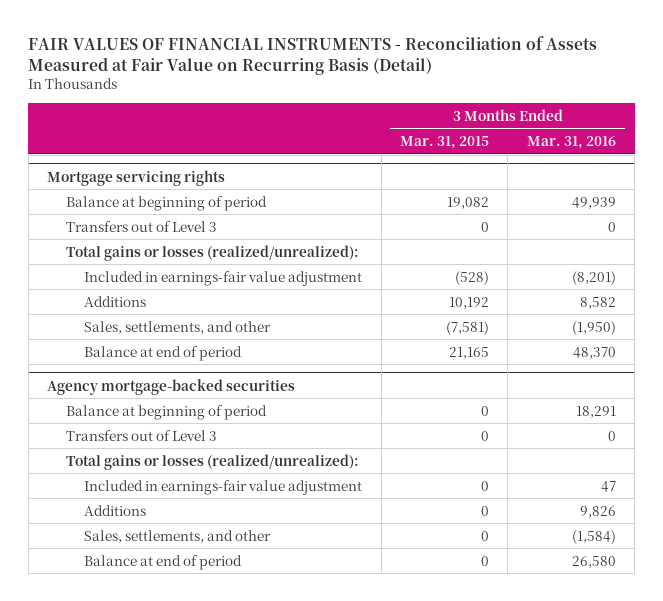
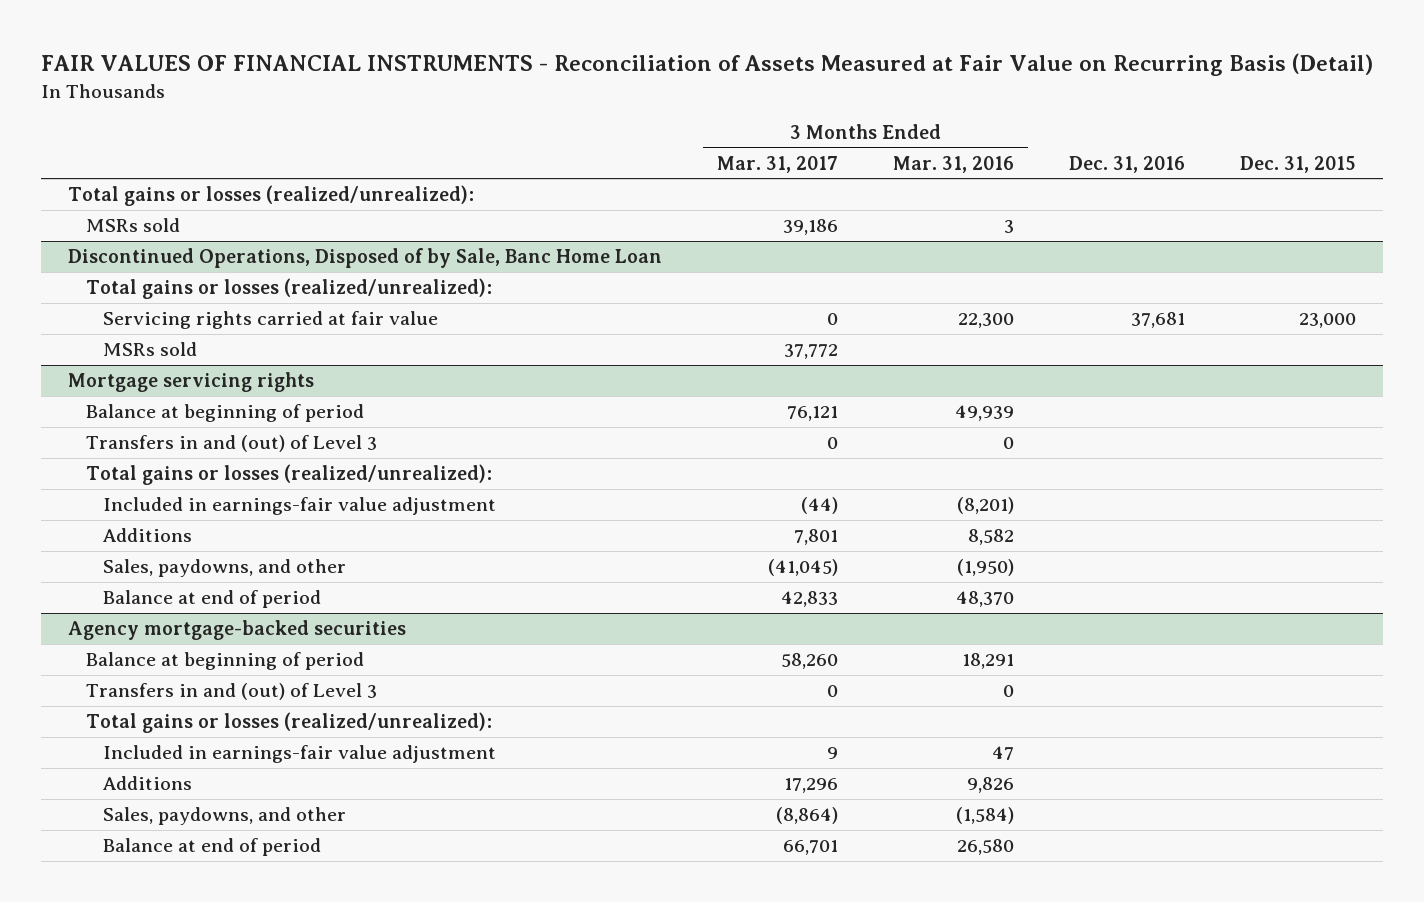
- | 3 Months Ended Mar. 31, 2015 | 3 Months Ended Mar. 31, 2016
+ | 3 Months Ended Mar. 31, 2017 | 3 Months Ended Mar. 31, 2016 | Dec. 31, 2016 | Dec. 31, 2015
+ Total gains or losses (realized/unrealized):
+ MSRs sold | 39,186 | 3 | |
+ Discontinued Operations, Disposed of by Sale, Banc Home Loan
+ Total gains or losses (realized/unrealized):
+ Servicing rights carried at fair value | 0 | 22,300 | 37,681 | 23,000
+ MSRs sold | 37,772 | | |
@ Mortgage servicing rights
- Transfers out of Level 3 | 0 | 0
+ Transfers in and (out) of Level 3 | 0 | 0 | |
- Sales, settlements, and other | (7,581) | (1,950)
+ Sales, paydowns, and other | (41,045) | (1,950) | |
@ Agency mortgage-backed securities
- Transfers out of Level 3 | 0 | 0
+ Transfers in and (out) of Level 3 | 0 | 0 | |
- Sales, settlements, and other | 0 | (1,584)
+ Sales, paydowns, and other | (8,864) | (1,584) | |

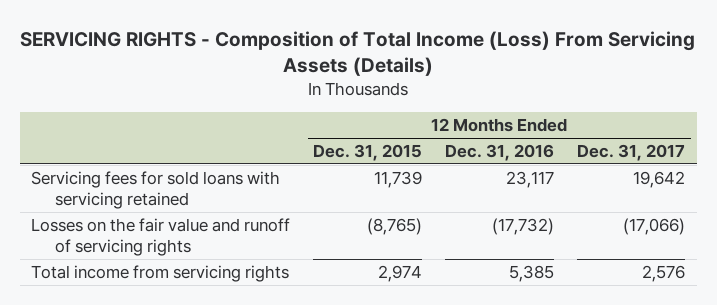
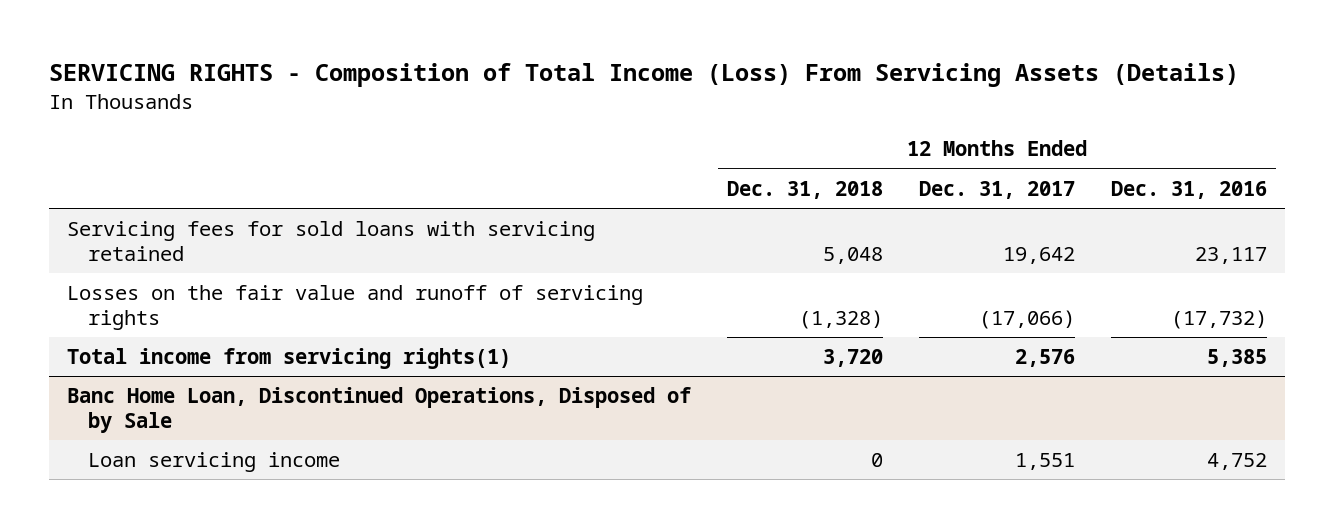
- | 12 Months Ended Dec. 31, 2015 | 12 Months Ended Dec. 31, 2016 | 12 Months Ended Dec. 31, 2017
+ | 12 Months Ended Dec. 31, 2018 | 12 Months Ended Dec. 31, 2017 | 12 Months Ended Dec. 31, 2016
- Total income from servicing rights | 2,974 | 5,385 | 2,576
+ Total income from servicing rights(1) | 3,720 | 2,576 | 5,385
+ Banc Home Loan, Discontinued Operations, Disposed of by Sale
+ Loan servicing income | 0 | 1,551 | 4,752

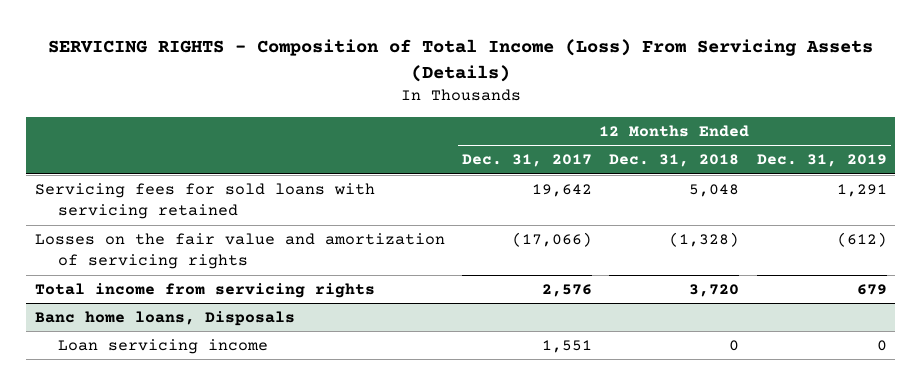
- | 12 Months Ended Dec. 31, 2018 | 12 Months Ended Dec. 31, 2017 | 12 Months Ended Dec. 31, 2016
+ | 12 Months Ended Dec. 31, 2017 | 12 Months Ended Dec. 31, 2018 | 12 Months Ended Dec. 31, 2019
- Losses on the fair value and runoff of servicing rights | (1,328) | (17,066) | (17,732)
- Total income from servicing rights(1) | 3,720 | 2,576 | 5,385
- Banc Home Loan, Discontinued Operations, Disposed of by Sale
+ Losses on the fair value and amortization of servicing rights | (17,066) | (1,328) | (612)
+ Total income from servicing rights | 2,576 | 3,720 | 679
+ Banc home loans, Disposals

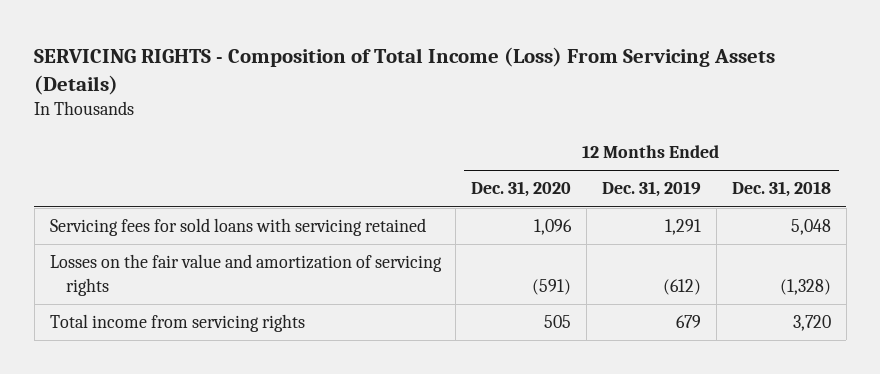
- | 12 Months Ended Dec. 31, 2017 | 12 Months Ended Dec. 31, 2018 | 12 Months Ended Dec. 31, 2019
+ | 12 Months Ended Dec. 31, 2020 | 12 Months Ended Dec. 31, 2019 | 12 Months Ended Dec. 31, 2018
- Banc home loans, Disposals
- Loan servicing income | 1,551 | 0 | 0

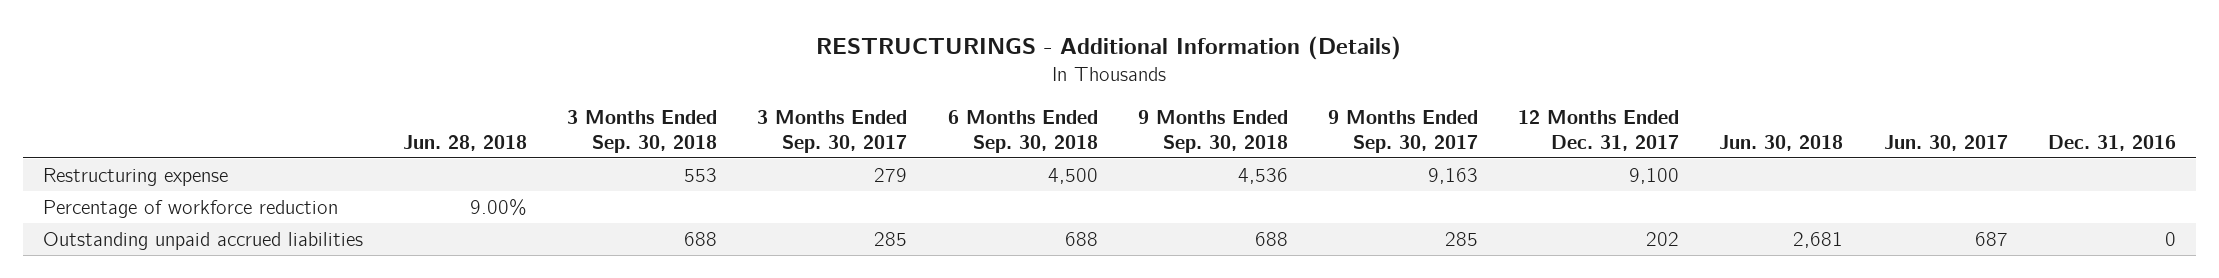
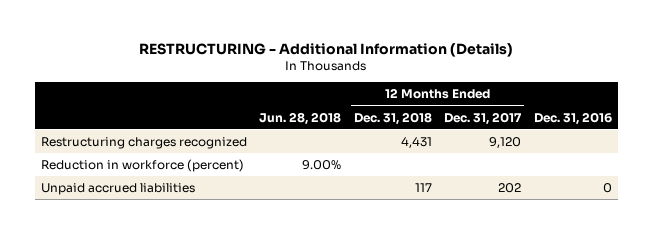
- RESTRUCTURINGS - Additional Information (Details)
+ RESTRUCTURING - Additional Information (Details)
- | Jun. 28, 2018 | 3 Months Ended Sep. 30, 2018 | 3 Months Ended Sep. 30, 2017 | 6 Months Ended Sep. 30, 2018 | 9 Months Ended Sep. 30, 2018 | 9 Months Ended Sep. 30, 2017 | 12 Months Ended Dec. 31, 2017 | Jun. 30, 2018 | Jun. 30, 2017 | Dec. 31, 2016
+ | Jun. 28, 2018 | 12 Months Ended Dec. 31, 2018 | 12 Months Ended Dec. 31, 2017 | Dec. 31, 2016
- Restructuring expense | | 553 | 279 | 4,500 | 4,536 | 9,163 | 9,100 | | |
- Percentage of workforce reduction | 9.00% | | | | | | | | |
- Outstanding unpaid accrued liabilities | | 688 | 285 | 688 | 688 | 285 | 202 | 2,681 | 687 | 0
+ Restructuring charges recognized | | 4,431 | 9,120 |
+ Reduction in workforce (percent) | 9.00% | | |
+ Unpaid accrued liabilities | | 117 | 202 | 0

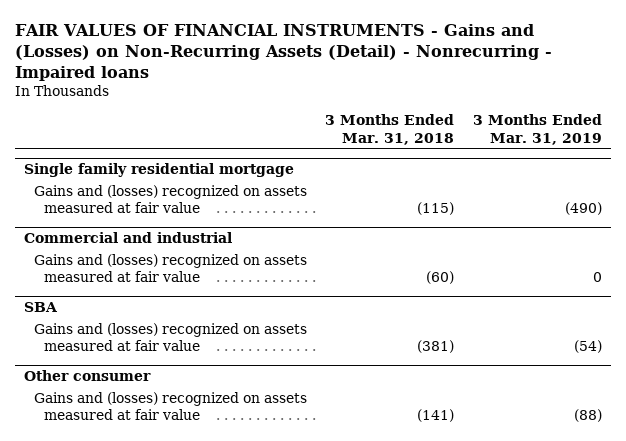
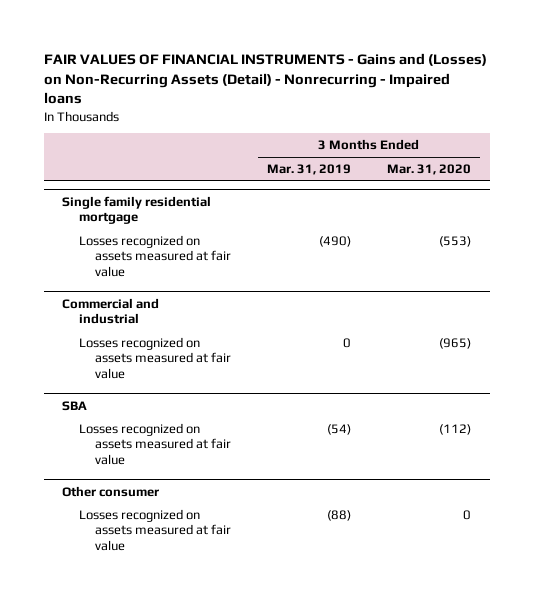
- | 3 Months Ended Mar. 31, 2018 | 3 Months Ended Mar. 31, 2019
+ | 3 Months Ended Mar. 31, 2019 | 3 Months Ended Mar. 31, 2020
@ Single family residential mortgage
- Gains and (losses) recognized on assets measured at fair value | (115) | (490)
+ Losses recognized on assets measured at fair value | (490) | (553)
@ Commercial and industrial
- Gains and (losses) recognized on assets measured at fair value | (60) | 0
+ Losses recognized on assets measured at fair value | 0 | (965)
@ SBA
- Gains and (losses) recognized on assets measured at fair value | (381) | (54)
+ Losses recognized on assets measured at fair value | (54) | (112)
@ Other consumer
- Gains and (losses) recognized on assets measured at fair value | (141) | (88)
+ Losses recognized on assets measured at fair value | (88) | 0

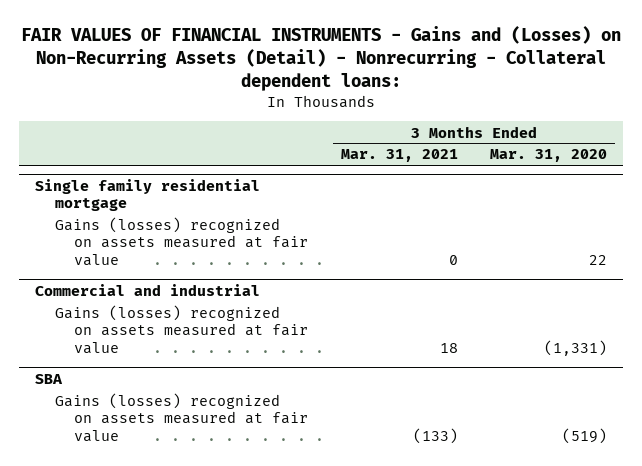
- FAIR VALUES OF FINANCIAL INSTRUMENTS - Gains and (Losses) on Non-Recurring Assets (Detail) - Nonrecurring - Impaired loans
+ FAIR VALUES OF FINANCIAL INSTRUMENTS - Gains and (Losses) on Non-Recurring Assets (Detail) - Nonrecurring - Collateral dependent loans:
- | 3 Months Ended Mar. 31, 2019 | 3 Months Ended Mar. 31, 2020
+ | 3 Months Ended Mar. 31, 2021 | 3 Months Ended Mar. 31, 2020
@ Single family residential mortgage
- Losses recognized on assets measured at fair value | (490) | (553)
+ Gains (losses) recognized on assets measured at fair value | 0 | 22
@ Commercial and industrial
- Losses recognized on assets measured at fair value | 0 | (965)
+ Gains (losses) recognized on assets measured at fair value | 18 | (1,331)
@ SBA
- Losses recognized on assets measured at fair value | (54) | (112)
- Other consumer
- Losses recognized on assets measured at fair value | (88) | 0
@ SBA
+ Gains (losses) recognized on assets measured at fair value | (133) | (519)

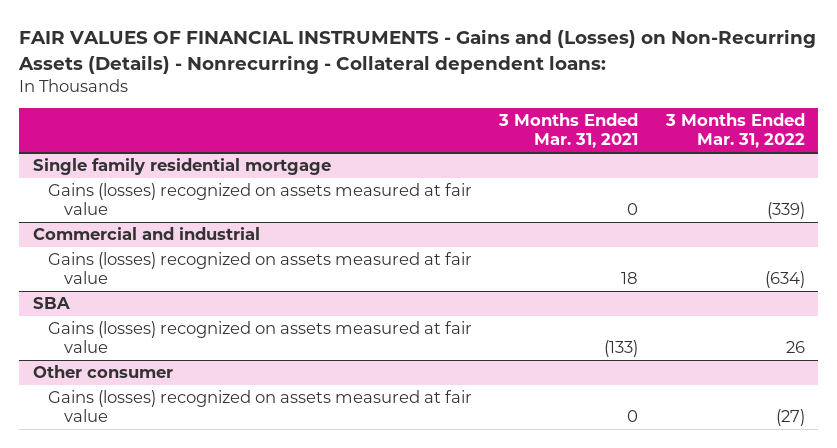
- FAIR VALUES OF FINANCIAL INSTRUMENTS - Gains and (Losses) on Non-Recurring Assets (Detail) - Nonrecurring - Collateral dependent loans:
+ FAIR VALUES OF FINANCIAL INSTRUMENTS - Gains and (Losses) on Non-Recurring Assets (Details) - Nonrecurring - Collateral dependent loans:
- | 3 Months Ended Mar. 31, 2021 | 3 Months Ended Mar. 31, 2020
+ | 3 Months Ended Mar. 31, 2021 | 3 Months Ended Mar. 31, 2022
+ Other consumer
+ Gains (losses) recognized on assets measured at fair value | 0 | (27)

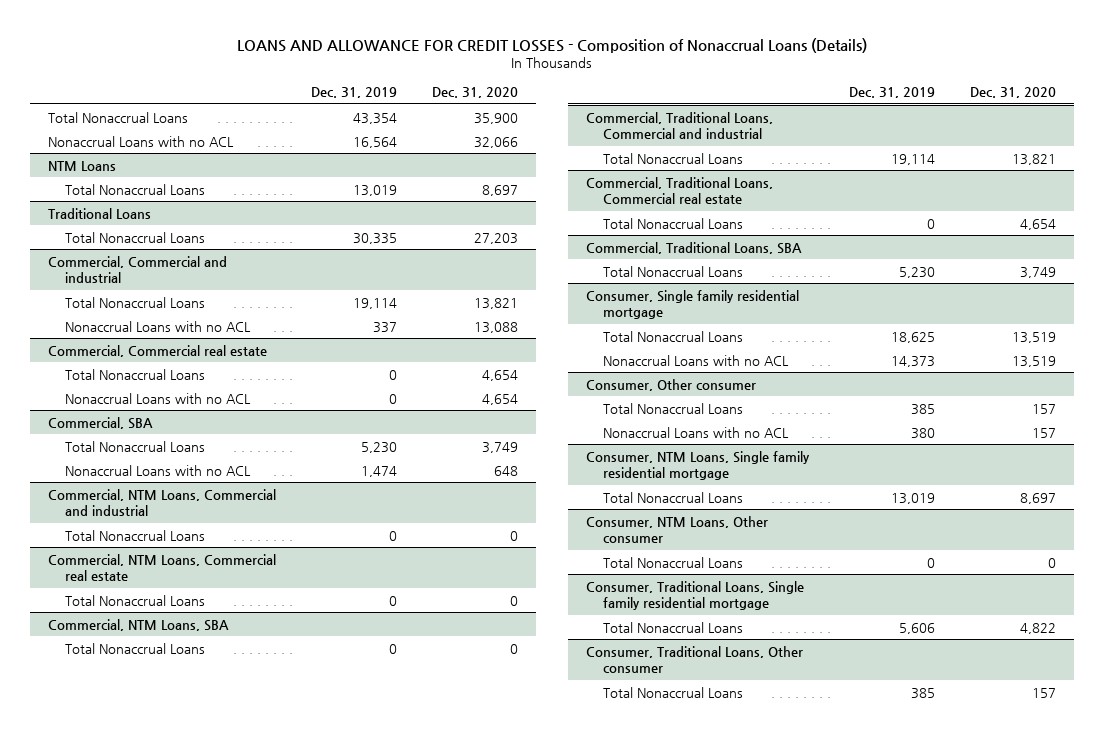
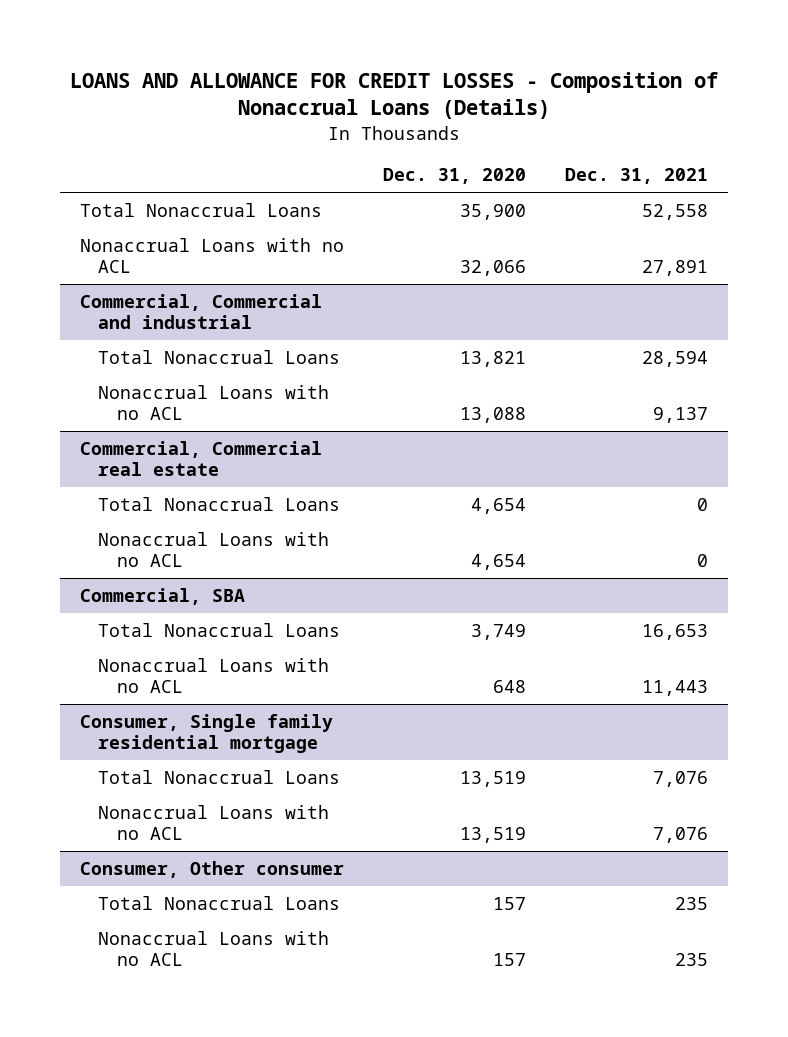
- | Dec. 31, 2019 | Dec. 31, 2020
+ | Dec. 31, 2020 | Dec. 31, 2021
- NTM Loans
- Total Nonaccrual Loans | 13,019 | 8,697
- Traditional Loans
- Total Nonaccrual Loans | 30,335 | 27,203
- Commercial, NTM Loans, Commercial and industrial
- Total Nonaccrual Loans | 0 | 0
- Commercial, NTM Loans, Commercial real estate
- Total Nonaccrual Loans | 0 | 0
- Commercial, NTM Loans, SBA
- Total Nonaccrual Loans | 0 | 0
- Commercial, Traditional Loans, Commercial and industrial
- Total Nonaccrual Loans | 19,114 | 13,821
- Commercial, Traditional Loans, Commercial real estate
- Total Nonaccrual Loans | 0 | 4,654
- Commercial, Traditional Loans, SBA
- Total Nonaccrual Loans | 5,230 | 3,749
- Consumer, NTM Loans, Single family residential mortgage
- Total Nonaccrual Loans | 13,019 | 8,697
- Consumer, NTM Loans, Other consumer
- Total Nonaccrual Loans | 0 | 0
- Consumer, Traditional Loans, Single family residential mortgage
- Total Nonaccrual Loans | 5,606 | 4,822
- Consumer, Traditional Loans, Other consumer
- Total Nonaccrual Loans | 385 | 157

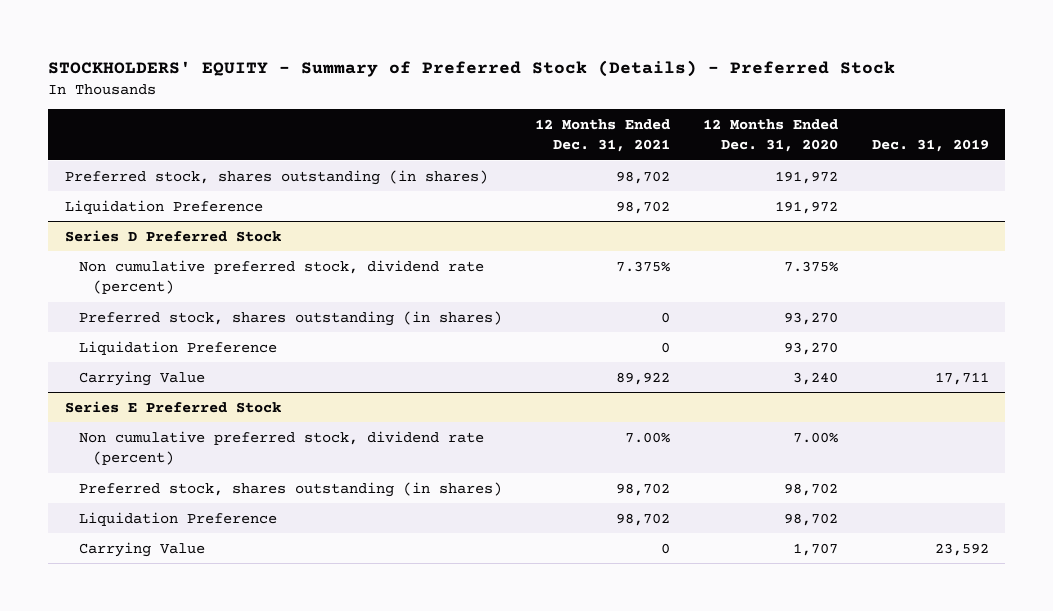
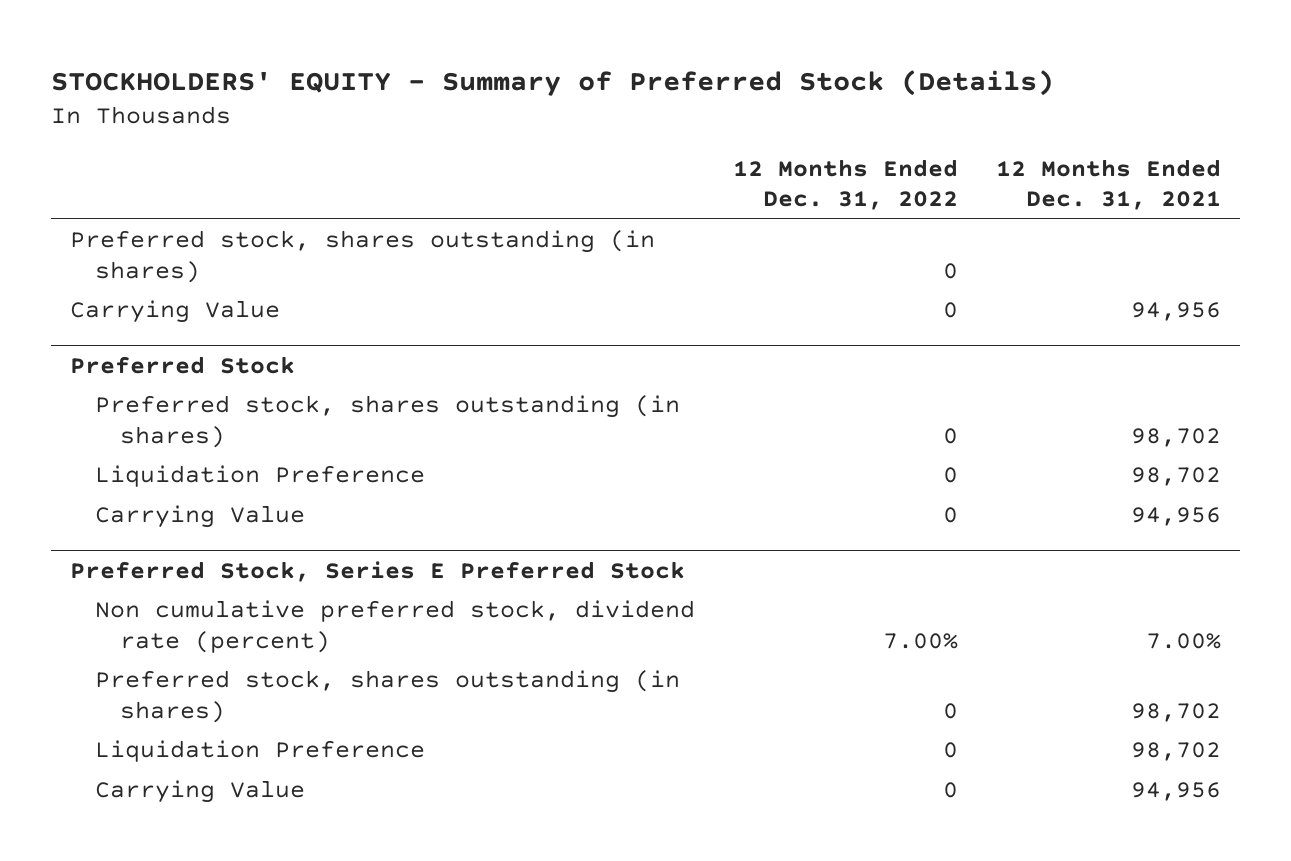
- STOCKHOLDERS' EQUITY - Summary of Preferred Stock (Details) - Preferred Stock
+ STOCKHOLDERS' EQUITY - Summary of Preferred Stock (Details)
- | 12 Months Ended Dec. 31, 2021 | 12 Months Ended Dec. 31, 2020 | Dec. 31, 2019
+ | 12 Months Ended Dec. 31, 2022 | 12 Months Ended Dec. 31, 2021
+ Preferred stock, shares outstanding (in shares) | 0 |
+ Carrying Value | 0 | 94,956
+ Preferred Stock
- Series D Preferred Stock
- Non cumulative preferred stock, dividend rate (percent) | 7.375% | 7.375% |
- Preferred stock, shares outstanding (in shares) | 0 | 93,270 |
- Liquidation Preference | 0 | 93,270 |
- Carrying Value | 89,922 | 3,240 | 17,711
- Series E Preferred Stock
+ Carrying Value | 0 | 94,956
+ Preferred Stock, Series E Preferred Stock
- Carrying Value | 0 | 1,707 | 23,592
+ Carrying Value | 0 | 94,956

